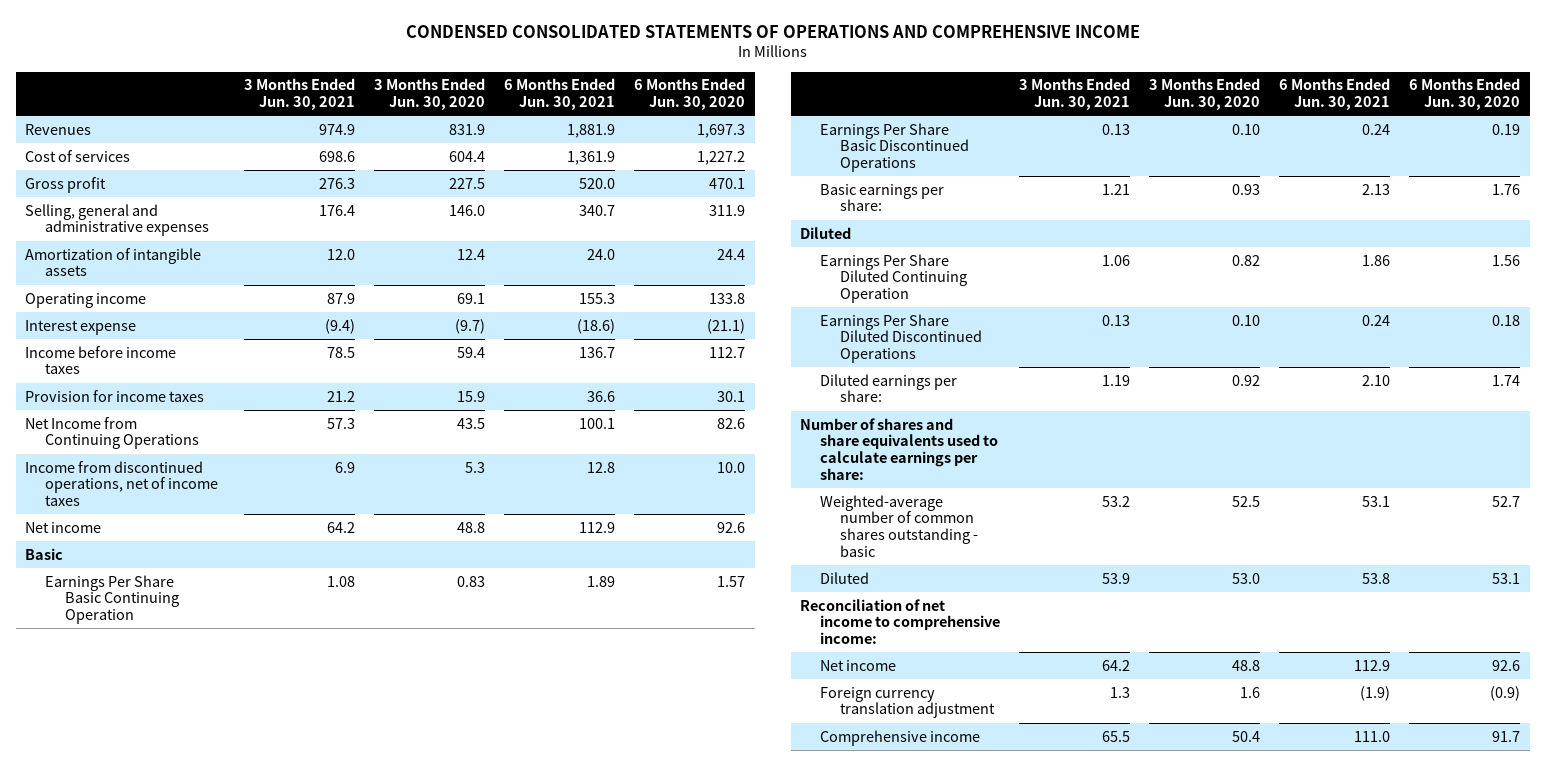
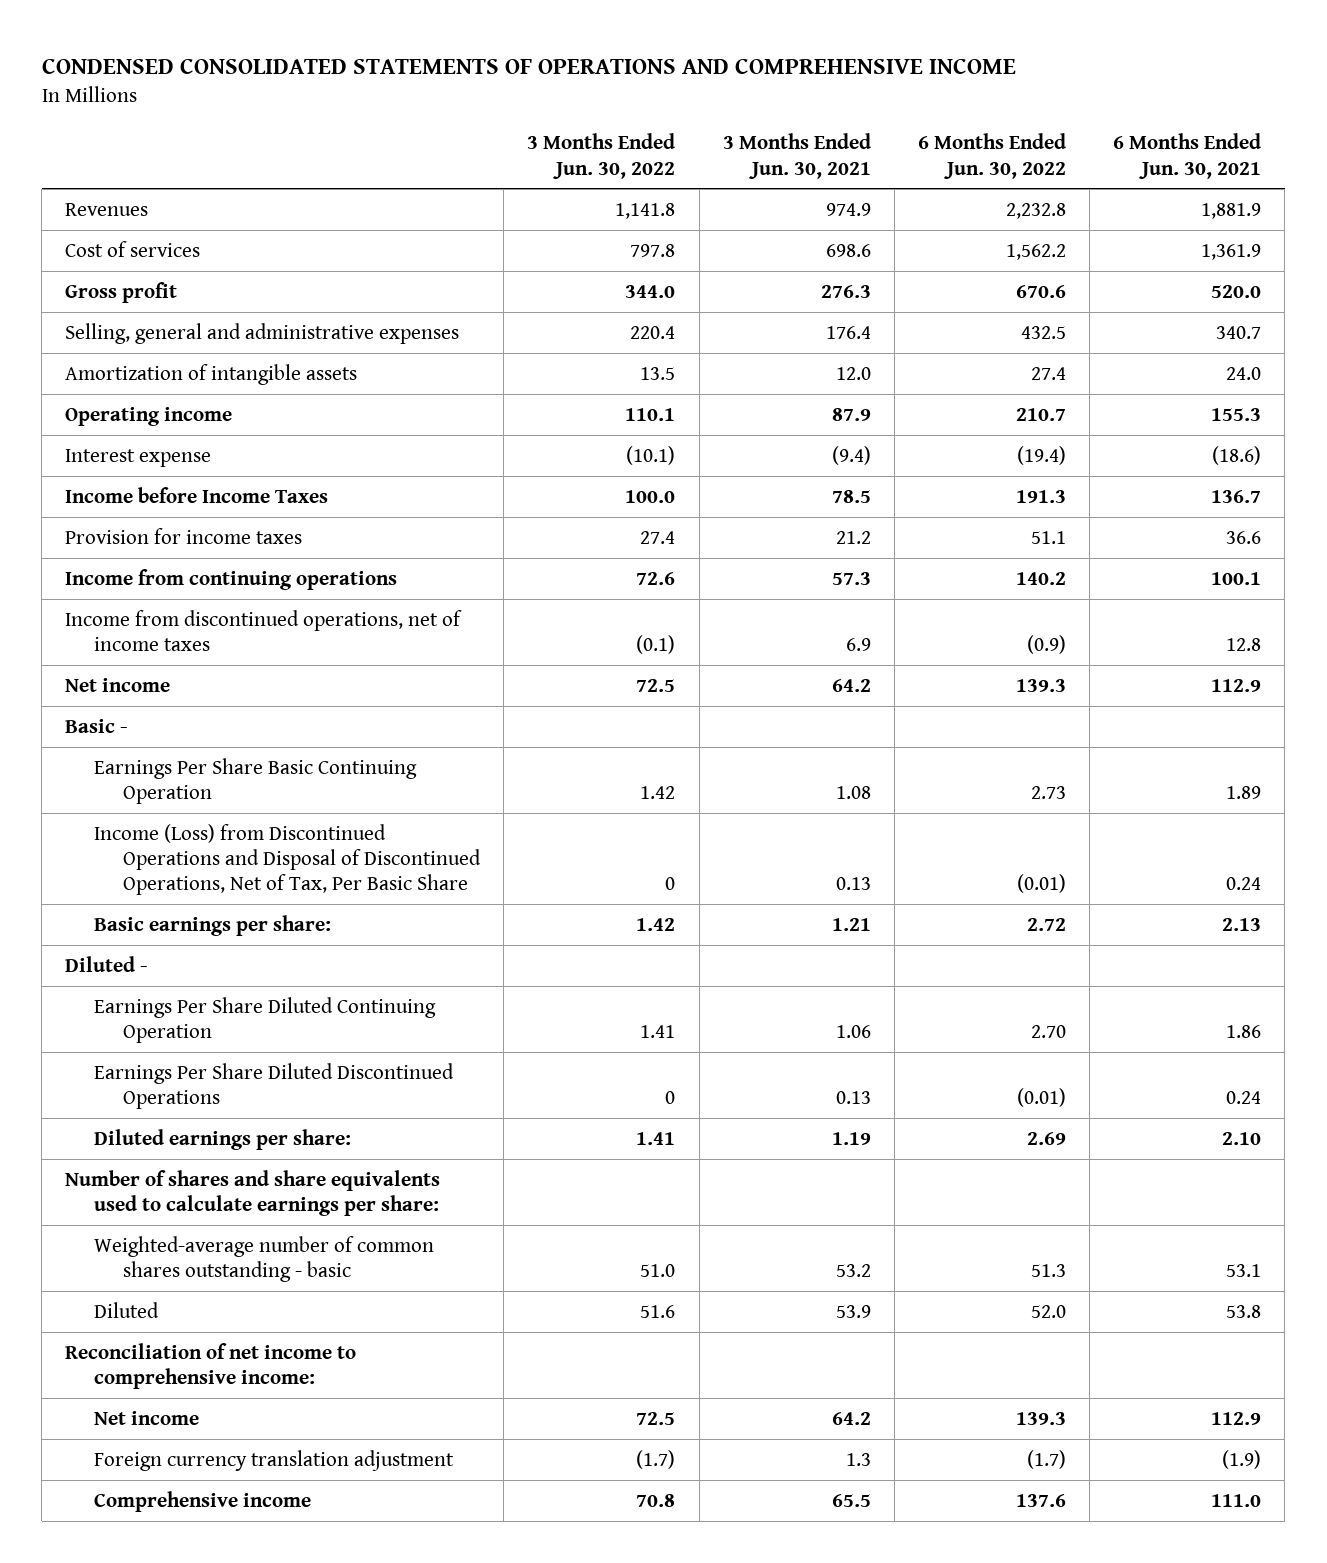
- | 3 Months Ended Jun. 30, 2021 | 3 Months Ended Jun. 30, 2020 | 6 Months Ended Jun. 30, 2021 | 6 Months Ended Jun. 30, 2020
+ | 3 Months Ended Jun. 30, 2022 | 3 Months Ended Jun. 30, 2021 | 6 Months Ended Jun. 30, 2022 | 6 Months Ended Jun. 30, 2021
- Income before income taxes | 78.5 | 59.4 | 136.7 | 112.7
+ Income before Income Taxes | 100.0 | 78.5 | 191.3 | 136.7
- Net Income from Continuing Operations | 57.3 | 43.5 | 100.1 | 82.6
+ Income from continuing operations | 72.6 | 57.3 | 140.2 | 100.1
- Basic
+ Basic -
- Earnings Per Share Basic Discontinued Operations | 0.13 | 0.10 | 0.24 | 0.19
+ Income (Loss) from Discontinued Operations and Disposal of Discontinued Operations, Net of Tax, Per Basic Share | 0 | 0.13 | (0.01) | 0.24
- Diluted
+ Diluted -

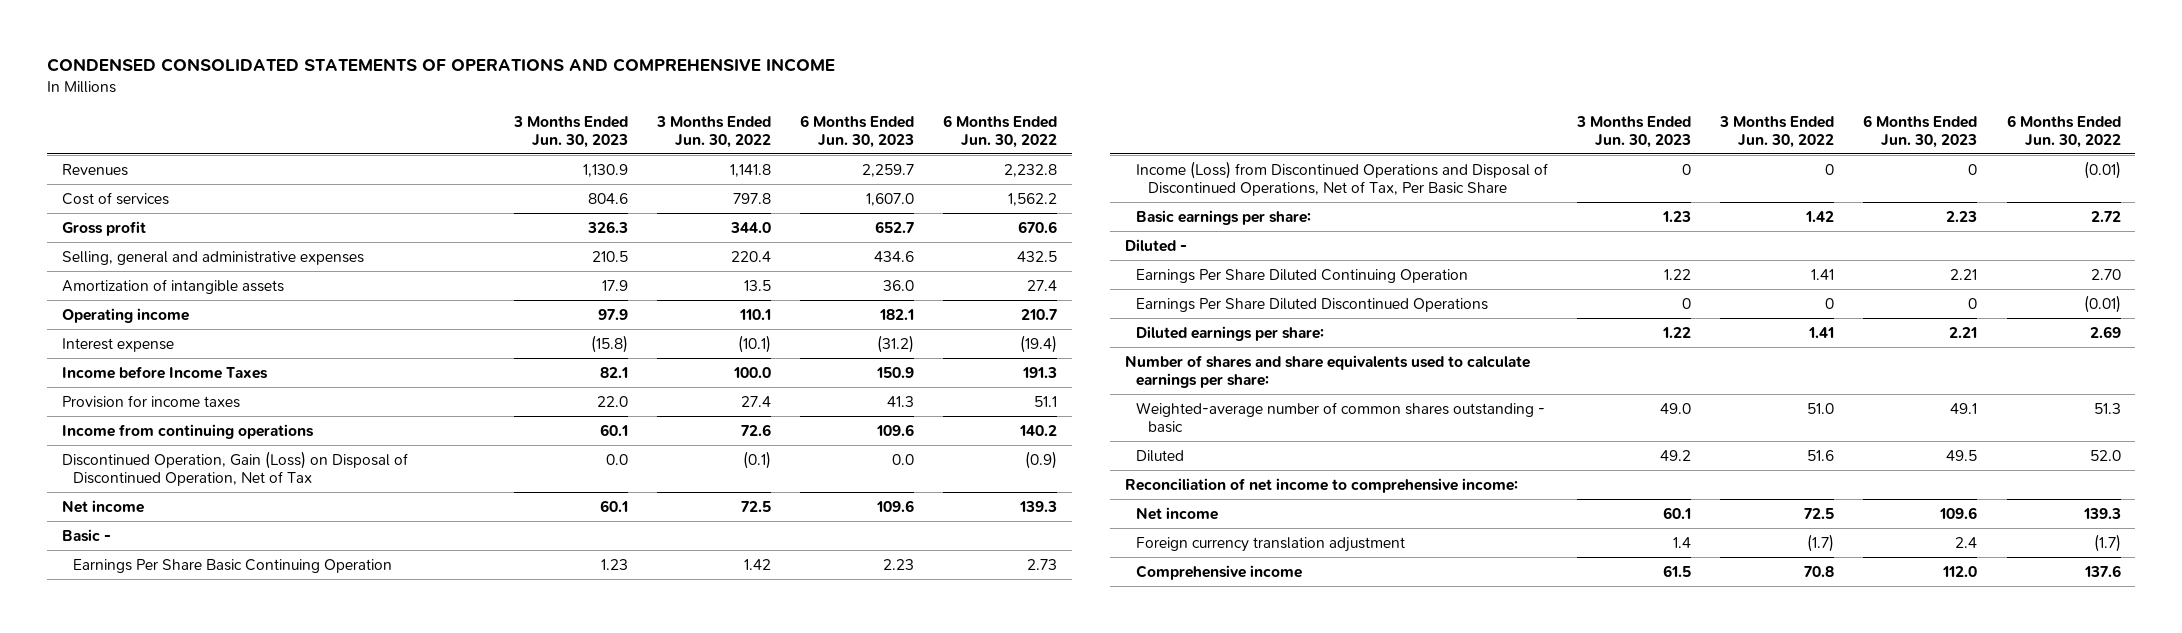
- | 3 Months Ended Jun. 30, 2022 | 3 Months Ended Jun. 30, 2021 | 6 Months Ended Jun. 30, 2022 | 6 Months Ended Jun. 30, 2021
+ | 3 Months Ended Jun. 30, 2023 | 3 Months Ended Jun. 30, 2022 | 6 Months Ended Jun. 30, 2023 | 6 Months Ended Jun. 30, 2022
- Income from discontinued operations, net of income taxes | (0.1) | 6.9 | (0.9) | 12.8
+ Discontinued Operation, Gain (Loss) on Disposal of Discontinued Operation, Net of Tax | 0.0 | (0.1) | 0.0 | (0.9)

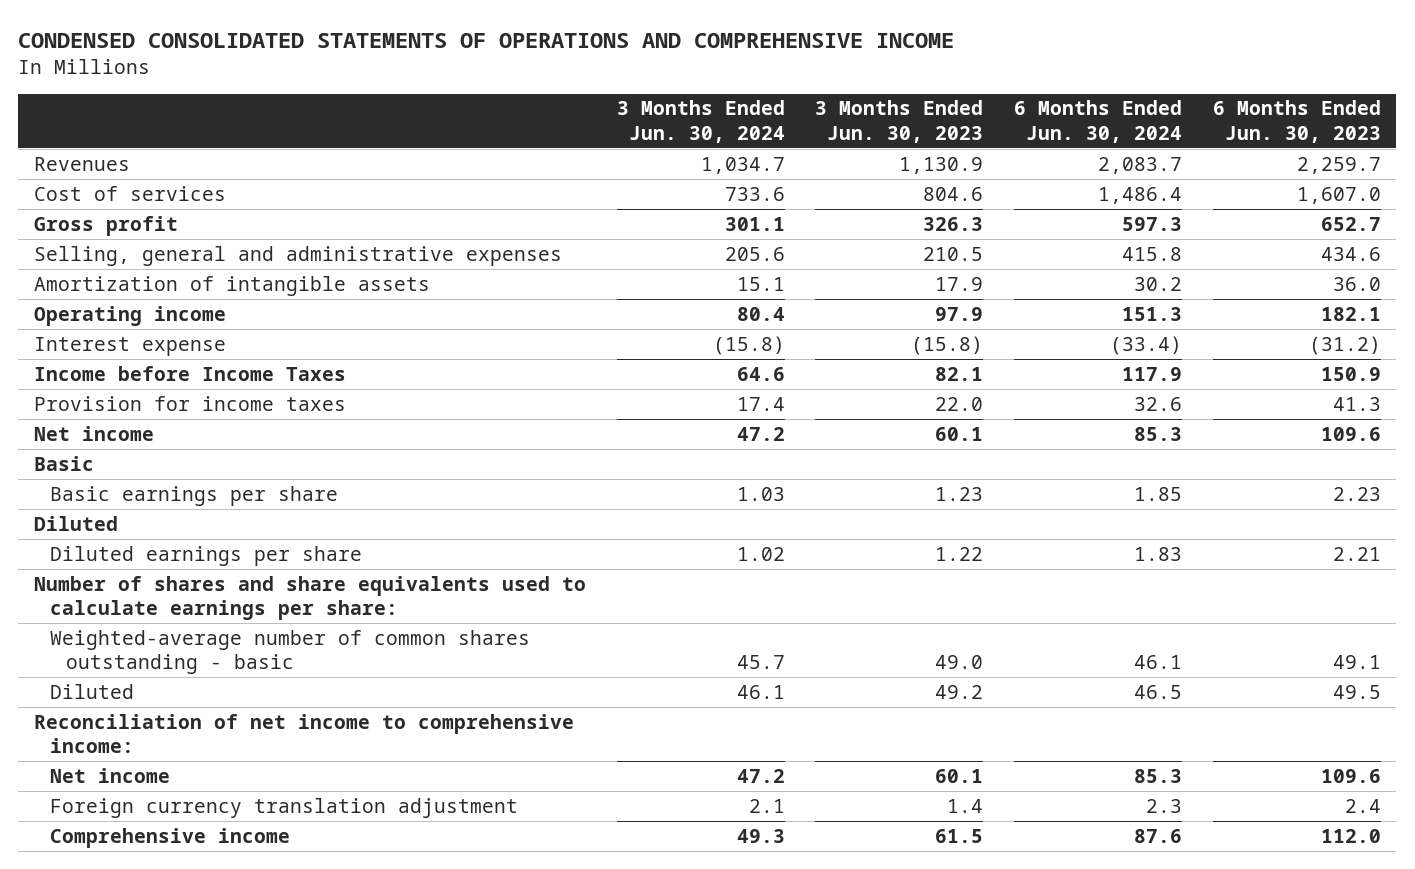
- | 3 Months Ended Jun. 30, 2023 | 3 Months Ended Jun. 30, 2022 | 6 Months Ended Jun. 30, 2023 | 6 Months Ended Jun. 30, 2022
+ | 3 Months Ended Jun. 30, 2024 | 3 Months Ended Jun. 30, 2023 | 6 Months Ended Jun. 30, 2024 | 6 Months Ended Jun. 30, 2023
- Income from continuing operations | 60.1 | 72.6 | 109.6 | 140.2
- Discontinued Operation, Gain (Loss) on Disposal of Discontinued Operation, Net of Tax | 0.0 | (0.1) | 0.0 | (0.9)
- Basic -
- Earnings Per Share Basic Continuing Operation | 1.23 | 1.42 | 2.23 | 2.73
- Income (Loss) from Discontinued Operations and Disposal of Discontinued Operations, Net of Tax, Per Basic Share | 0 | 0 | 0 | (0.01)
- Basic earnings per share: | 1.23 | 1.42 | 2.23 | 2.72
- Diluted -
- Earnings Per Share Diluted Continuing Operation | 1.22 | 1.41 | 2.21 | 2.70
- Earnings Per Share Diluted Discontinued Operations | 0 | 0 | 0 | (0.01)
- Diluted earnings per share: | 1.22 | 1.41 | 2.21 | 2.69
+ Basic
+ Basic earnings per share | 1.03 | 1.23 | 1.85 | 2.23
+ Diluted
+ Diluted earnings per share | 1.02 | 1.22 | 1.83 | 2.21

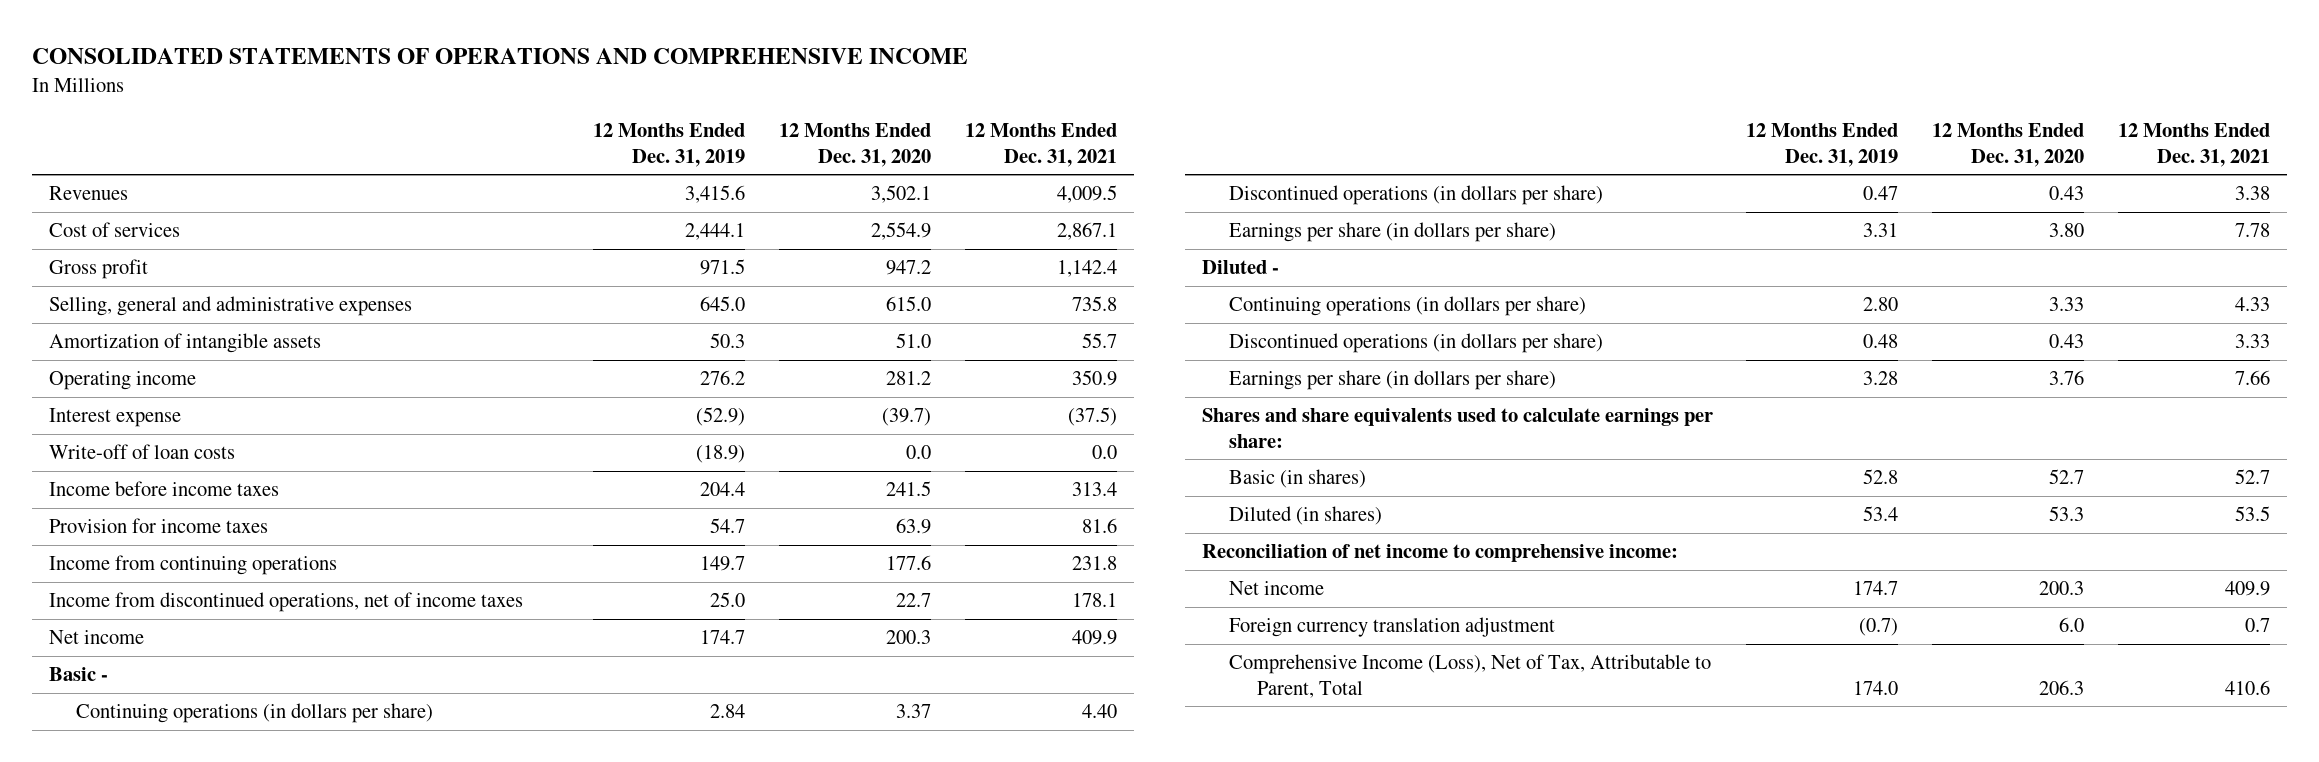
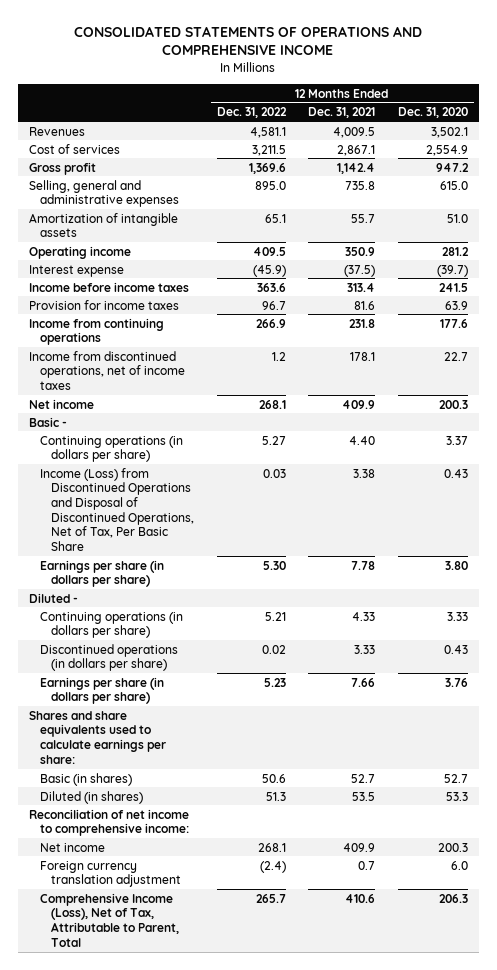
- | 12 Months Ended Dec. 31, 2019 | 12 Months Ended Dec. 31, 2020 | 12 Months Ended Dec. 31, 2021
+ | 12 Months Ended Dec. 31, 2022 | 12 Months Ended Dec. 31, 2021 | 12 Months Ended Dec. 31, 2020
- Write-off of loan costs | (18.9) | 0.0 | 0.0
- Discontinued operations (in dollars per share) | 0.47 | 0.43 | 3.38
+ Income (Loss) from Discontinued Operations and Disposal of Discontinued Operations, Net of Tax, Per Basic Share | 0.03 | 3.38 | 0.43

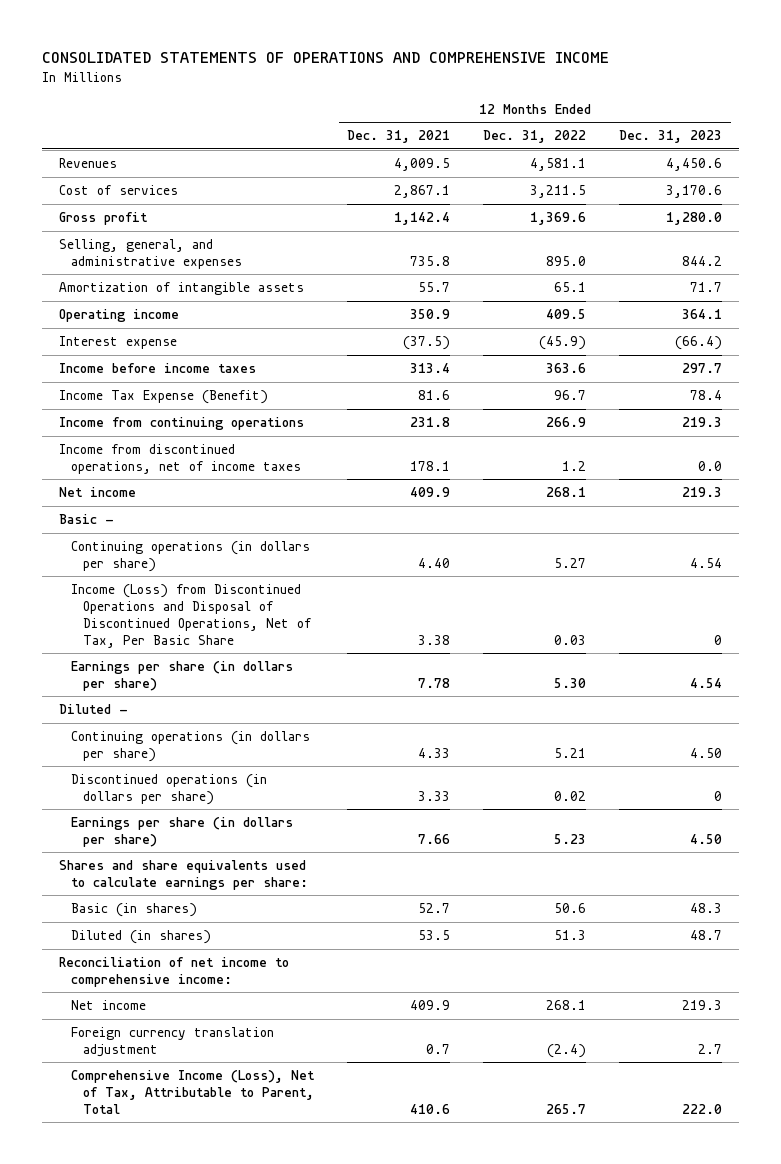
- | 12 Months Ended Dec. 31, 2022 | 12 Months Ended Dec. 31, 2021 | 12 Months Ended Dec. 31, 2020
+ | 12 Months Ended Dec. 31, 2021 | 12 Months Ended Dec. 31, 2022 | 12 Months Ended Dec. 31, 2023
- Selling, general and administrative expenses | 895.0 | 735.8 | 615.0
+ Selling, general, and administrative expenses | 735.8 | 895.0 | 844.2
- Provision for income taxes | 96.7 | 81.6 | 63.9
+ Income Tax Expense (Benefit) | 81.6 | 96.7 | 78.4

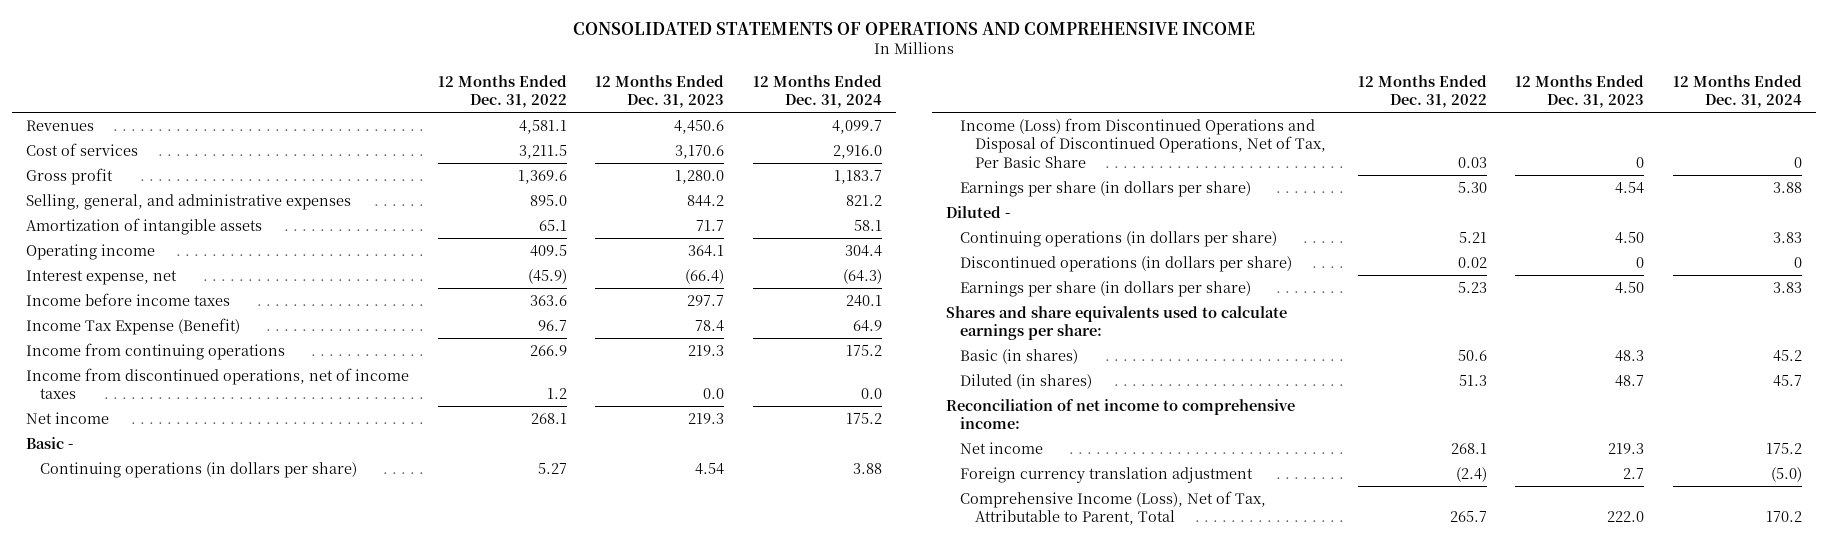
- | 12 Months Ended Dec. 31, 2021 | 12 Months Ended Dec. 31, 2022 | 12 Months Ended Dec. 31, 2023
+ | 12 Months Ended Dec. 31, 2022 | 12 Months Ended Dec. 31, 2023 | 12 Months Ended Dec. 31, 2024
- Interest expense | (37.5) | (45.9) | (66.4)
+ Interest expense, net | (45.9) | (66.4) | (64.3)

